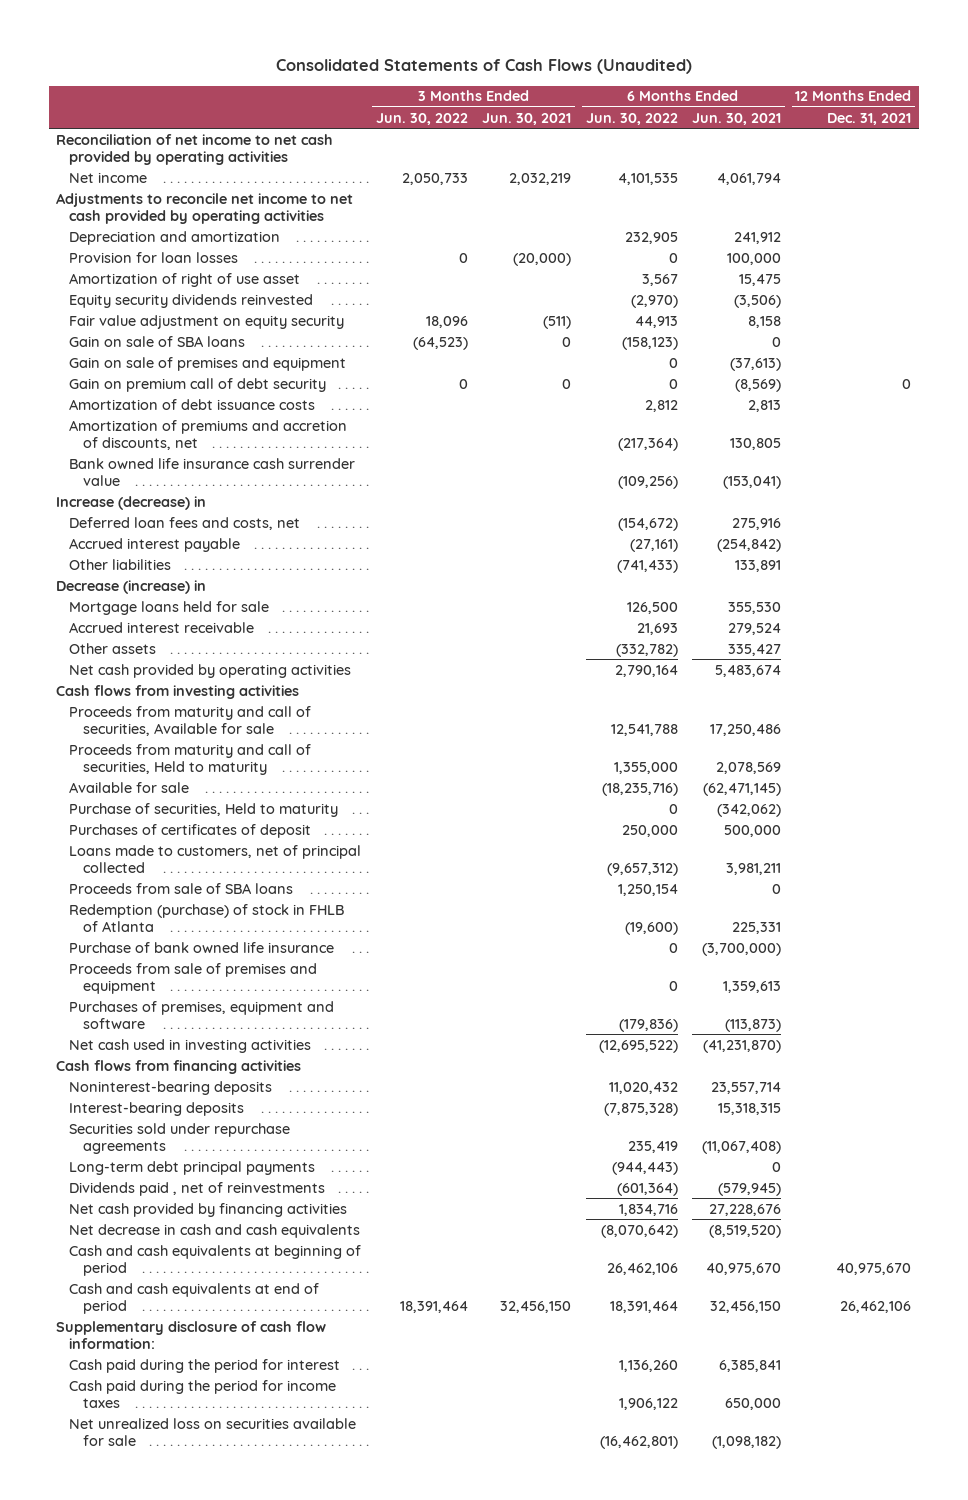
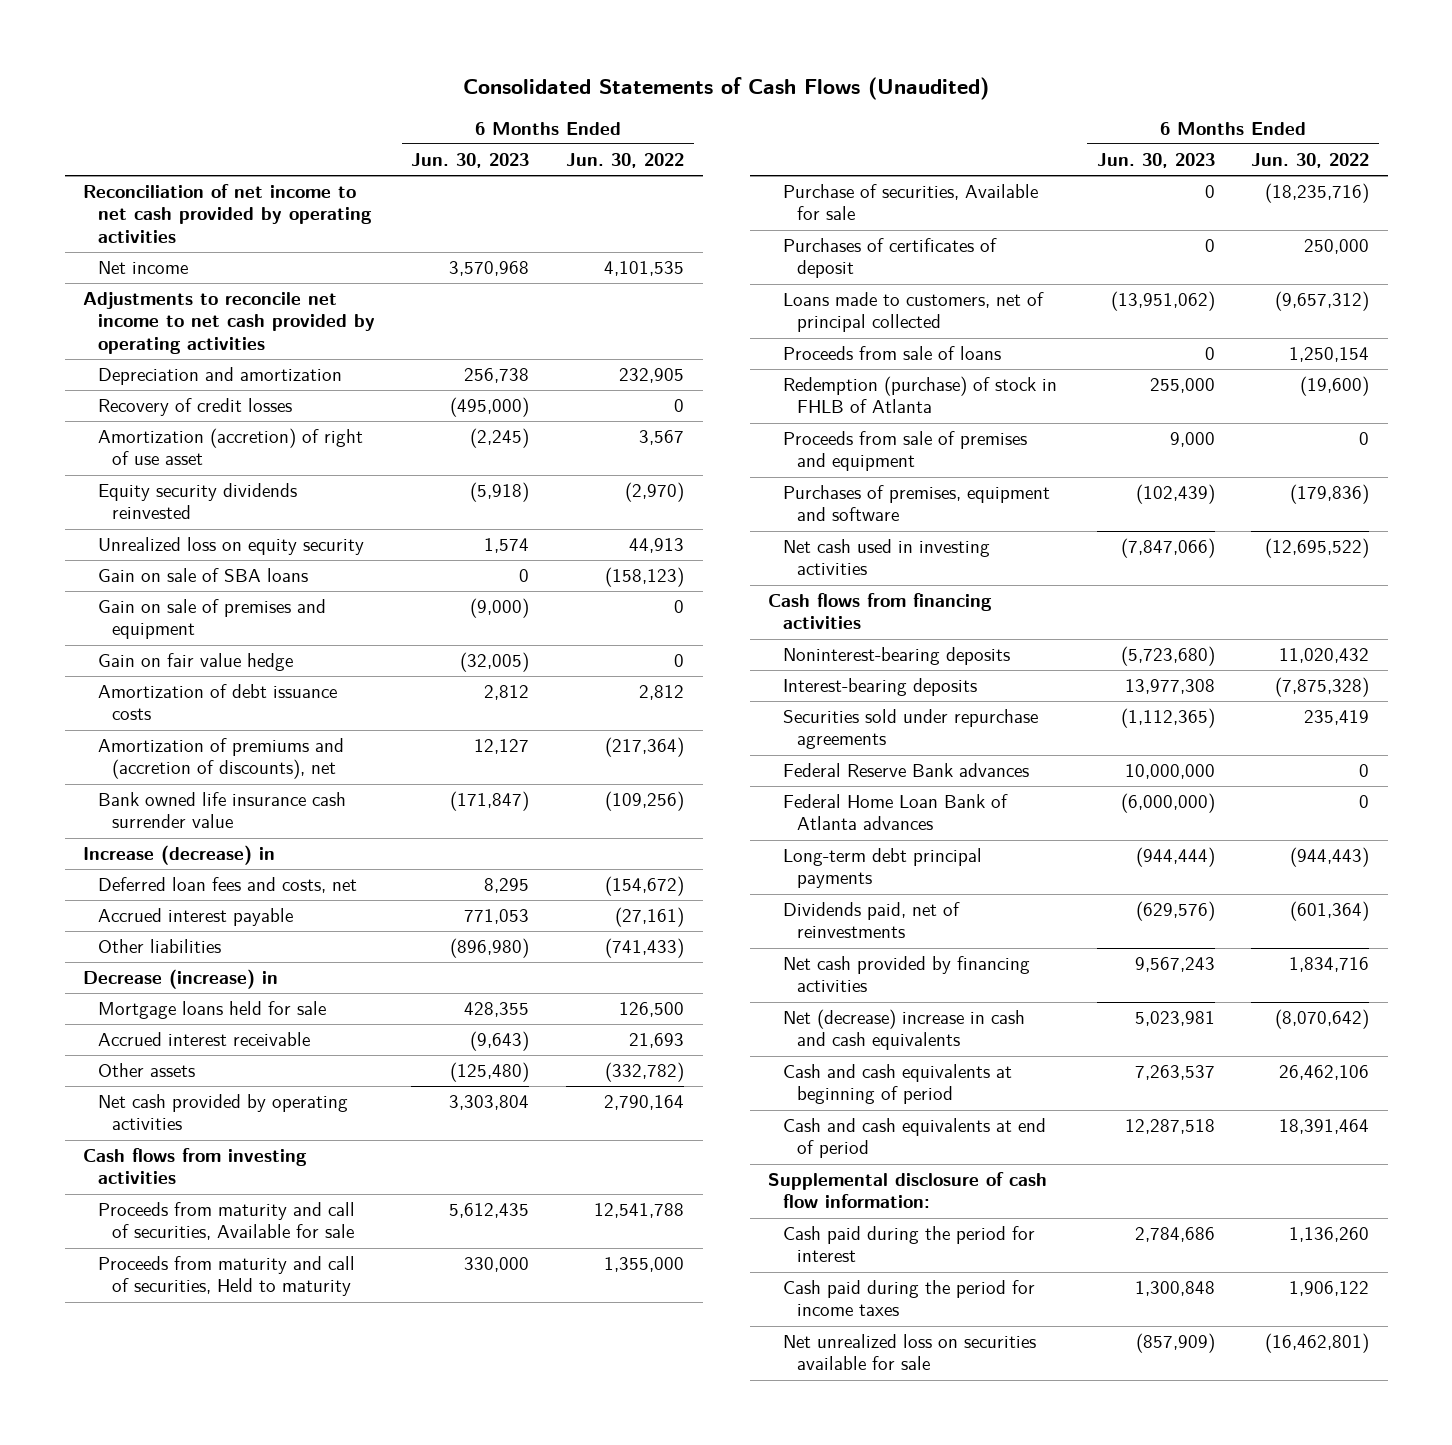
- | 3 Months Ended Jun. 30, 2022 | 3 Months Ended Jun. 30, 2021 | 6 Months Ended Jun. 30, 2022 | 6 Months Ended Jun. 30, 2021 | 12 Months Ended Dec. 31, 2021
+ | 6 Months Ended Jun. 30, 2023 | 6 Months Ended Jun. 30, 2022
- Provision for loan losses | 0 | (20,000) | 0 | 100,000 |
- Amortization of right of use asset | | | 3,567 | 15,475 |
+ Recovery of credit losses | (495,000) | 0
+ Amortization (accretion) of right of use asset | (2,245) | 3,567
- Fair value adjustment on equity security | 18,096 | (511) | 44,913 | 8,158 |
+ Unrealized loss on equity security | 1,574 | 44,913
- Gain on premium call of debt security | 0 | 0 | 0 | (8,569) | 0
+ Gain on fair value hedge | (32,005) | 0
- Amortization of premiums and accretion of discounts, net | | | (217,364) | 130,805 |
+ Amortization of premiums and (accretion of discounts), net | 12,127 | (217,364)
- Available for sale | | | (18,235,716) | (62,471,145) |
- Purchase of securities, Held to maturity | | | 0 | (342,062) |
+ Purchase of securities, Available for sale | 0 | (18,235,716)
- Proceeds from sale of SBA loans | | | 1,250,154 | 0 |
+ Proceeds from sale of loans | 0 | 1,250,154
- Purchase of bank owned life insurance | | | 0 | (3,700,000) |
+ Federal Reserve Bank advances | 10,000,000 | 0
+ Federal Home Loan Bank of Atlanta advances | (6,000,000) | 0
- Dividends paid , net of reinvestments | | | (601,364) | (579,945) |
+ Dividends paid, net of reinvestments | (629,576) | (601,364)
- Net decrease in cash and cash equivalents | | | (8,070,642) | (8,519,520) |
+ Net (decrease) increase in cash and cash equivalents | 5,023,981 | (8,070,642)
- Supplementary disclosure of cash flow information:
+ Supplemental disclosure of cash flow information:

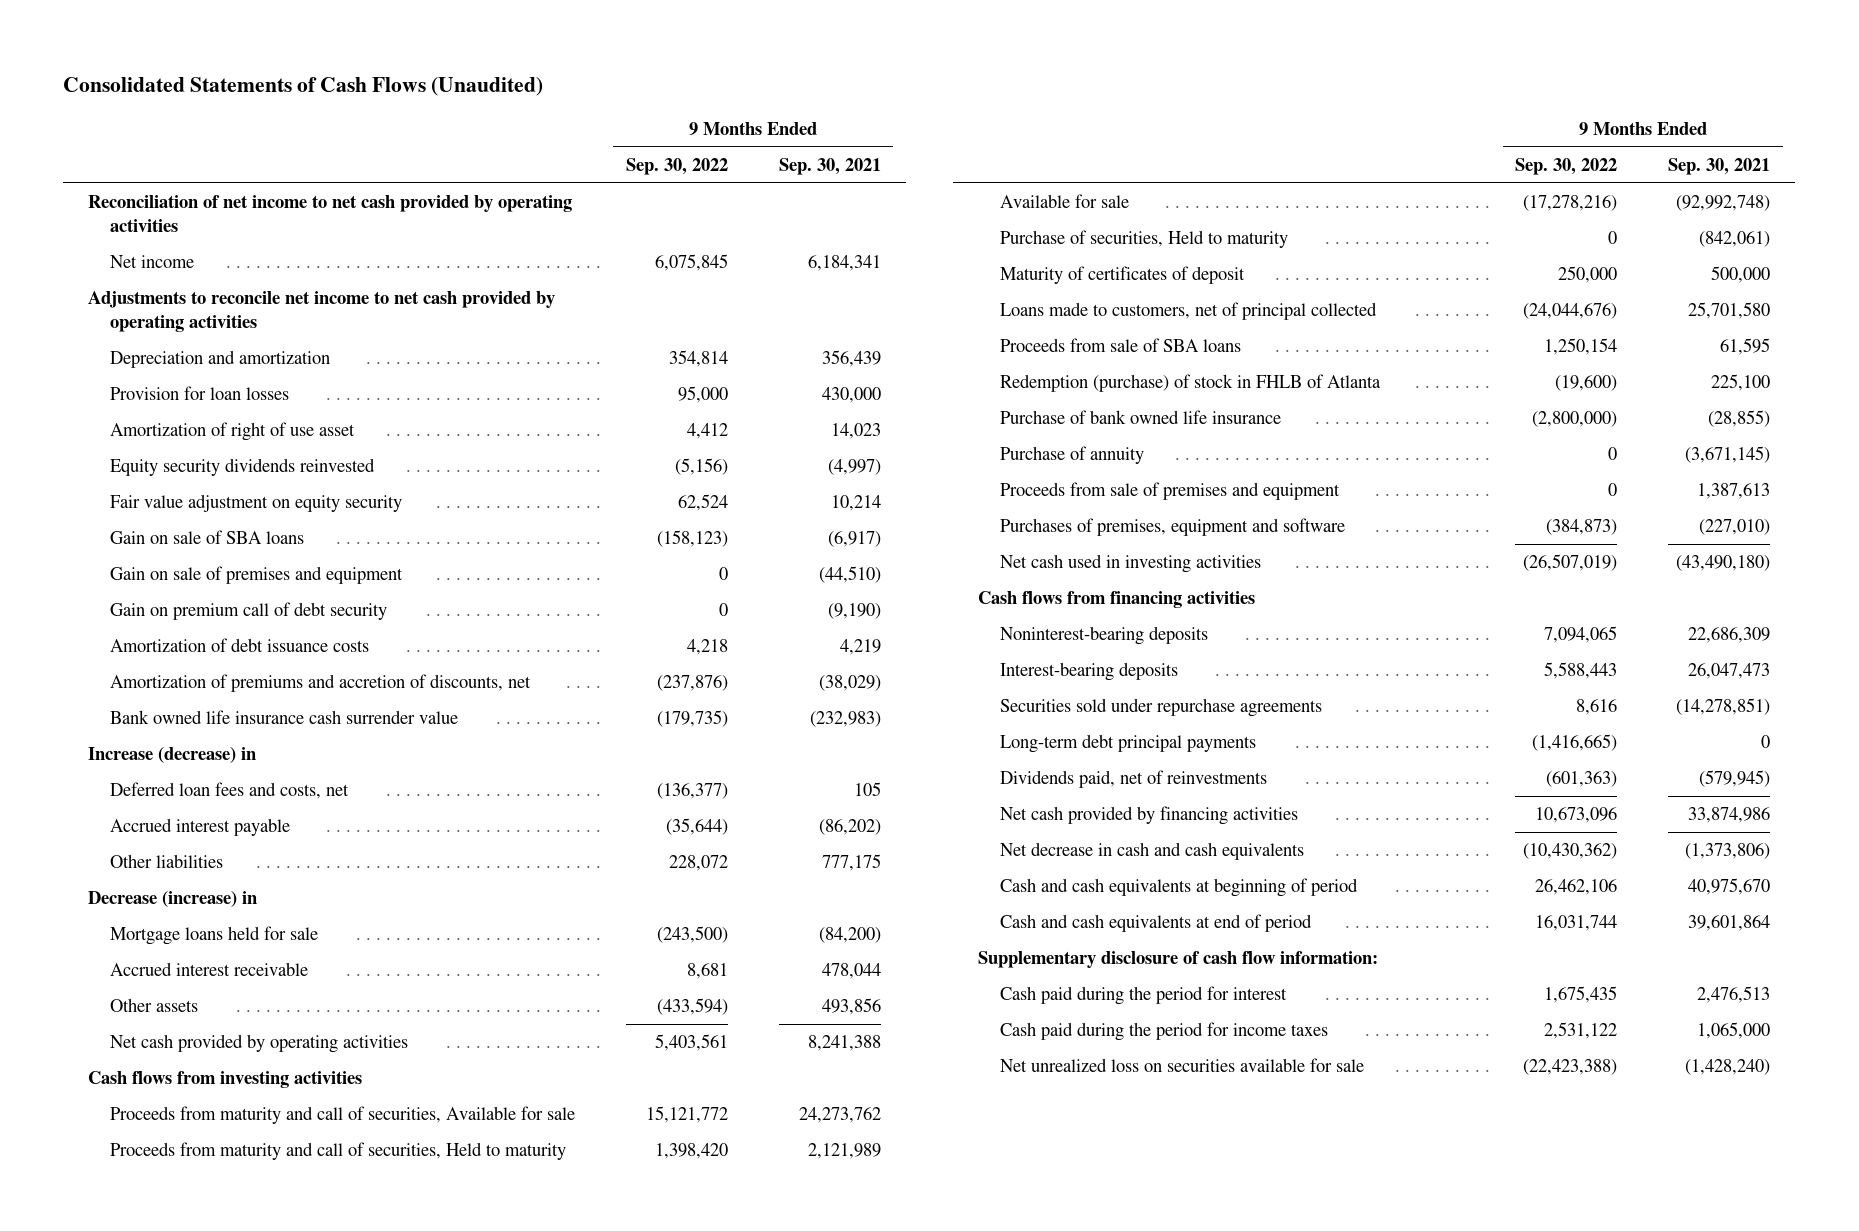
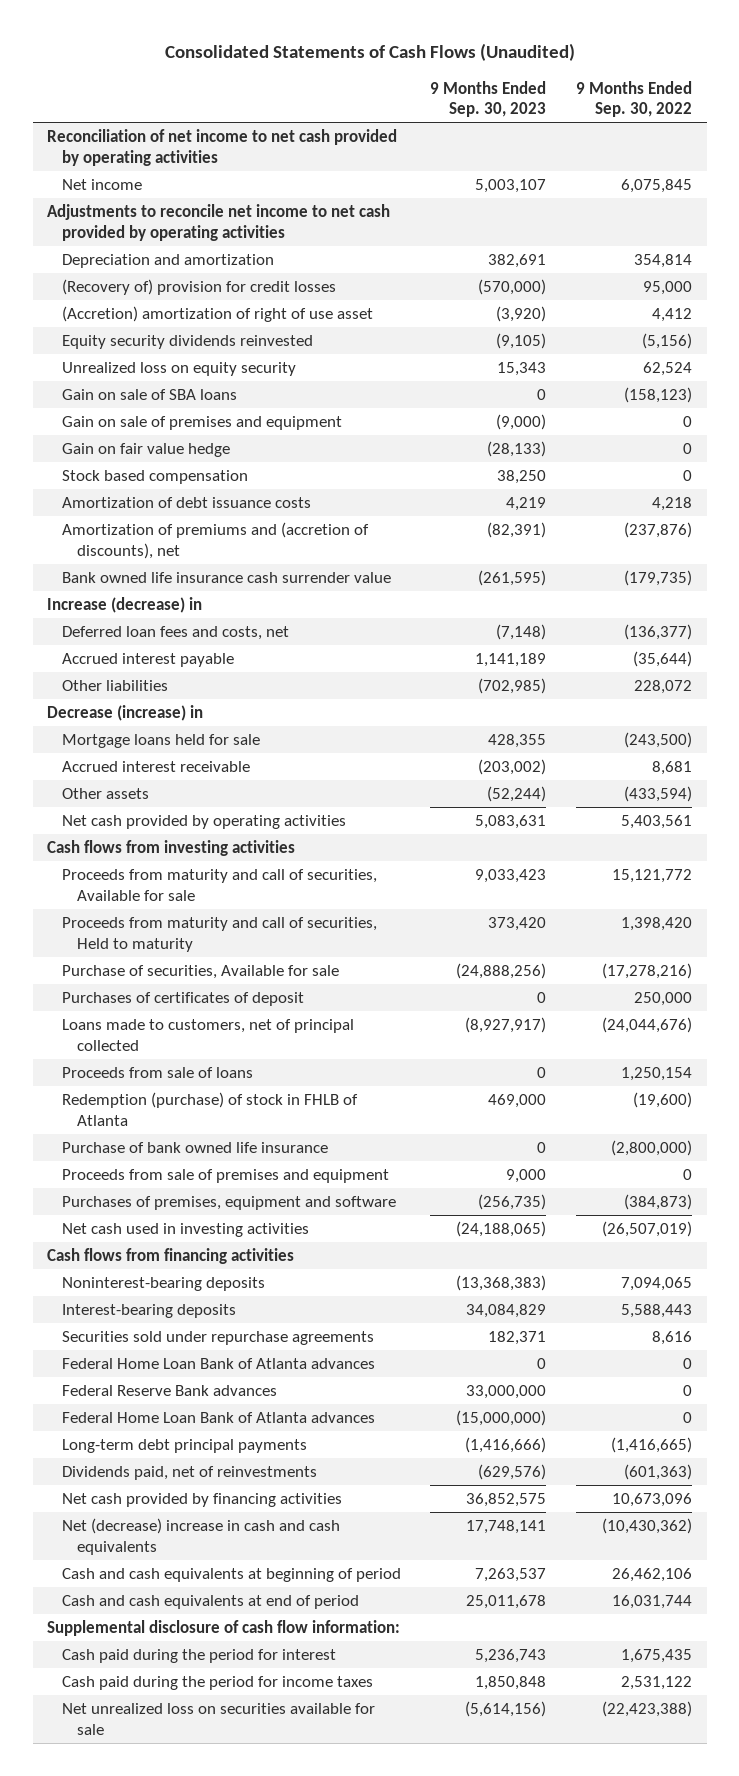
- | 9 Months Ended Sep. 30, 2022 | 9 Months Ended Sep. 30, 2021
+ | 9 Months Ended Sep. 30, 2023 | 9 Months Ended Sep. 30, 2022
- Provision for loan losses | 95,000 | 430,000
- Amortization of right of use asset | 4,412 | 14,023
+ (Recovery of) provision for credit losses | (570,000) | 95,000
+ (Accretion) amortization of right of use asset | (3,920) | 4,412
- Fair value adjustment on equity security | 62,524 | 10,214
+ Unrealized loss on equity security | 15,343 | 62,524
- Gain on premium call of debt security | 0 | (9,190)
+ Gain on fair value hedge | (28,133) | 0
+ Stock based compensation | 38,250 | 0
- Amortization of premiums and accretion of discounts, net | (237,876) | (38,029)
+ Amortization of premiums and (accretion of discounts), net | (82,391) | (237,876)
- Available for sale | (17,278,216) | (92,992,748)
- Purchase of securities, Held to maturity | 0 | (842,061)
- Maturity of certificates of deposit | 250,000 | 500,000
+ Purchase of securities, Available for sale | (24,888,256) | (17,278,216)
+ Purchases of certificates of deposit | 0 | 250,000
- Proceeds from sale of SBA loans | 1,250,154 | 61,595
+ Proceeds from sale of loans | 0 | 1,250,154
- Purchase of annuity | 0 | (3,671,145)
+ Federal Home Loan Bank of Atlanta advances | 0 | 0
+ Federal Reserve Bank advances | 33,000,000 | 0
+ Federal Home Loan Bank of Atlanta advances | (15,000,000) | 0
- Net decrease in cash and cash equivalents | (10,430,362) | (1,373,806)
+ Net (decrease) increase in cash and cash equivalents | 17,748,141 | (10,430,362)
- Supplementary disclosure of cash flow information:
+ Supplemental disclosure of cash flow information:

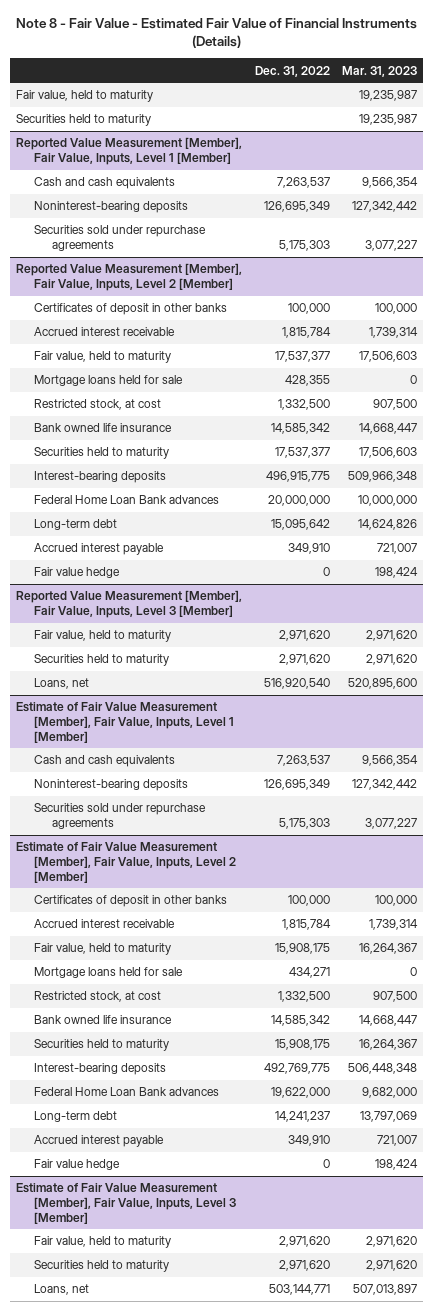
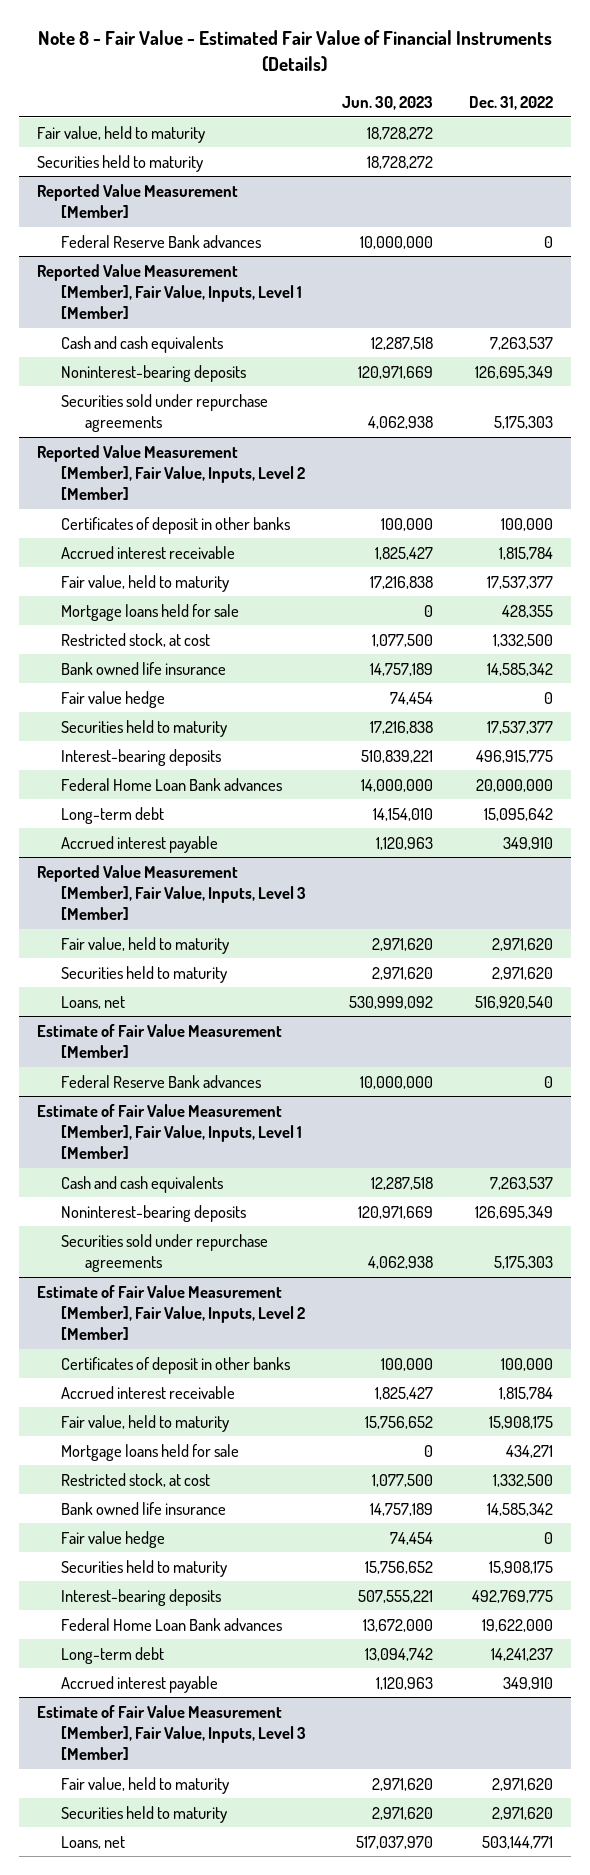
- | Dec. 31, 2022 | Mar. 31, 2023
+ | Jun. 30, 2023 | Dec. 31, 2022
+ Reported Value Measurement [Member]
+ Federal Reserve Bank advances | 10,000,000 | 0
@ Reported Value Measurement [Member], Fair Value, Inputs, Level 2 [Member]
moved up: Fair value hedge | 74,454 | 0
+ Estimate of Fair Value Measurement [Member]
+ Federal Reserve Bank advances | 10,000,000 | 0
@ Estimate of Fair Value Measurement [Member], Fair Value, Inputs, Level 2 [Member]
moved up: Fair value hedge | 74,454 | 0

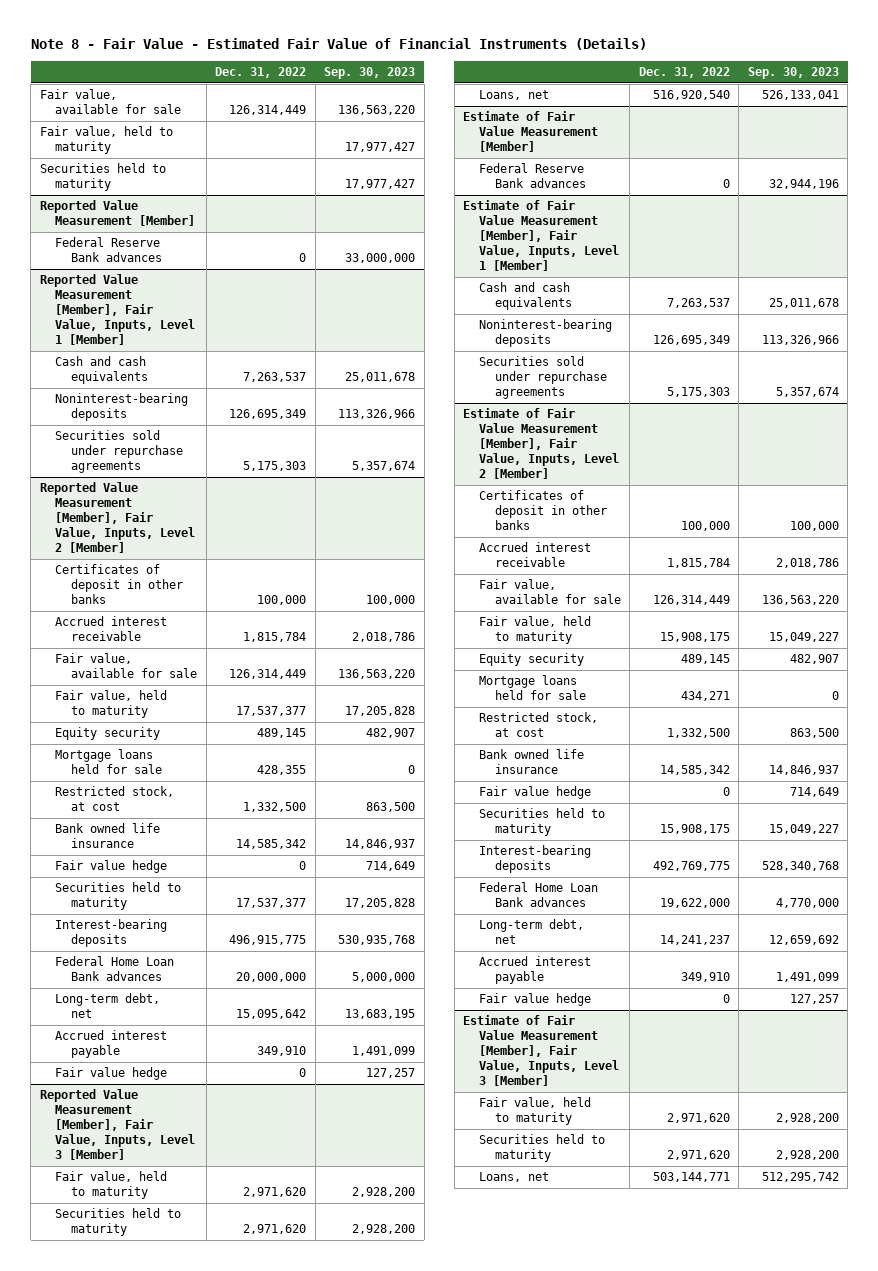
- | Jun. 30, 2023 | Dec. 31, 2022
+ | Dec. 31, 2022 | Sep. 30, 2023
+ Fair value, available for sale | 126,314,449 | 136,563,220
@ Reported Value Measurement [Member], Fair Value, Inputs, Level 2 [Member]
+ Fair value, available for sale | 126,314,449 | 136,563,220
+ Equity security | 489,145 | 482,907
- Long-term debt | 14,154,010 | 15,095,642
+ Long-term debt, net | 15,095,642 | 13,683,195
+ Fair value hedge | 0 | 127,257
@ Estimate of Fair Value Measurement [Member], Fair Value, Inputs, Level 2 [Member]
+ Fair value, available for sale | 126,314,449 | 136,563,220
+ Equity security | 489,145 | 482,907
- Long-term debt | 13,094,742 | 14,241,237
+ Long-term debt, net | 14,241,237 | 12,659,692
+ Fair value hedge | 0 | 127,257

